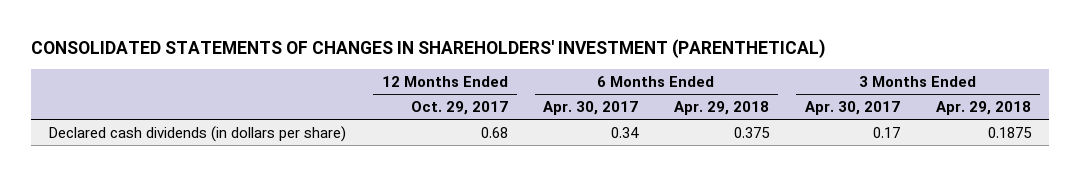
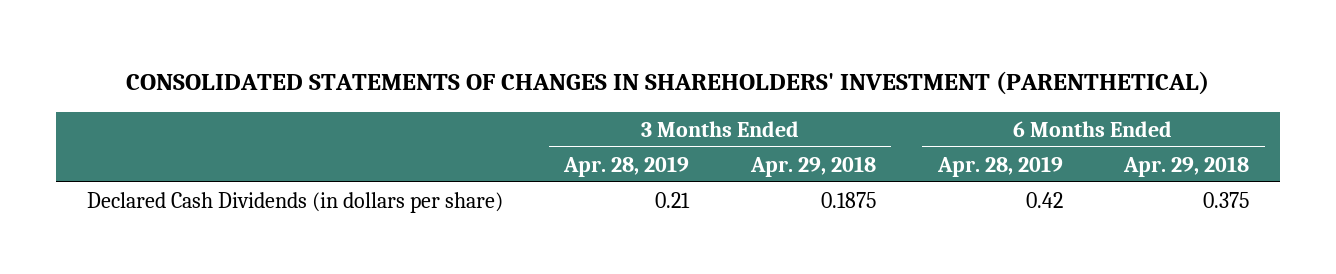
- | 12 Months Ended Oct. 29, 2017 | 6 Months Ended Apr. 30, 2017 | 6 Months Ended Apr. 29, 2018 | 3 Months Ended Apr. 30, 2017 | 3 Months Ended Apr. 29, 2018
+ | 3 Months Ended Apr. 28, 2019 | 3 Months Ended Apr. 29, 2018 | 6 Months Ended Apr. 28, 2019 | 6 Months Ended Apr. 29, 2018
- Declared cash dividends (in dollars per share) | 0.68 | 0.34 | 0.375 | 0.17 | 0.1875
+ Declared Cash Dividends (in dollars per share) | 0.21 | 0.1875 | 0.42 | 0.375

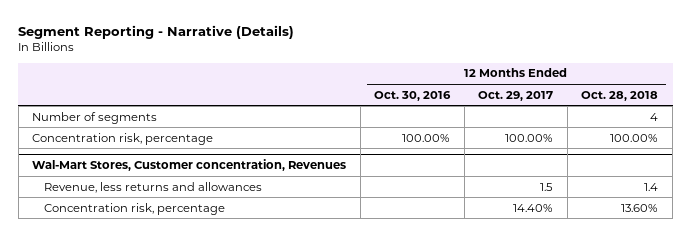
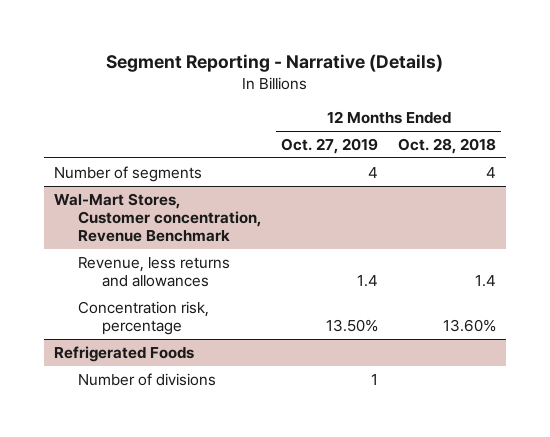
- | 12 Months Ended Oct. 30, 2016 | 12 Months Ended Oct. 29, 2017 | 12 Months Ended Oct. 28, 2018
+ | 12 Months Ended Oct. 27, 2019 | 12 Months Ended Oct. 28, 2018
- Concentration risk, percentage | 100.00% | 100.00% | 100.00%
- Wal-Mart Stores, Customer concentration, Revenues
+ Wal-Mart Stores, Customer concentration, Revenue Benchmark
+ Refrigerated Foods
+ Number of divisions | 1 |

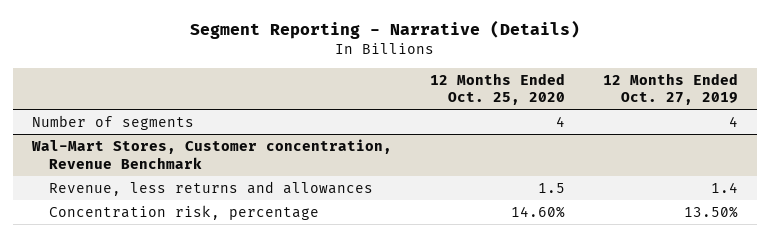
- | 12 Months Ended Oct. 27, 2019 | 12 Months Ended Oct. 28, 2018
+ | 12 Months Ended Oct. 25, 2020 | 12 Months Ended Oct. 27, 2019
- Refrigerated Foods
- Number of divisions | 1 |

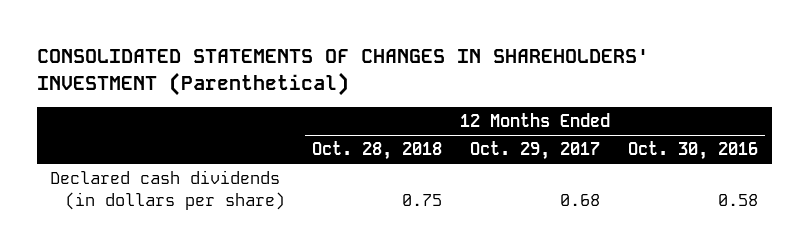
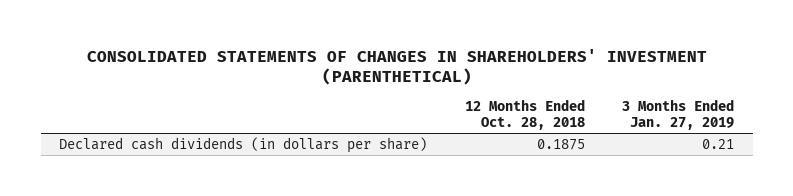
- CONSOLIDATED STATEMENTS OF CHANGES IN SHAREHOLDERS' INVESTMENT (Parenthetical)
+ CONSOLIDATED STATEMENTS OF CHANGES IN SHAREHOLDERS' INVESTMENT (PARENTHETICAL)
- | 12 Months Ended Oct. 28, 2018 | 12 Months Ended Oct. 29, 2017 | 12 Months Ended Oct. 30, 2016
+ | 12 Months Ended Oct. 28, 2018 | 3 Months Ended Jan. 27, 2019
- Declared cash dividends (in dollars per share) | 0.75 | 0.68 | 0.58
+ Declared cash dividends (in dollars per share) | 0.1875 | 0.21

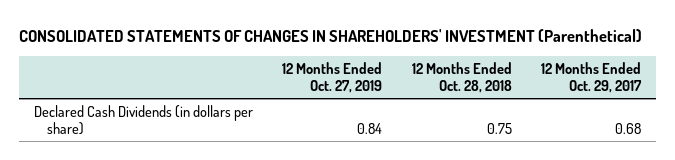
- CONSOLIDATED STATEMENTS OF CHANGES IN SHAREHOLDERS' INVESTMENT (PARENTHETICAL)
+ CONSOLIDATED STATEMENTS OF CHANGES IN SHAREHOLDERS' INVESTMENT (Parenthetical)
- | 12 Months Ended Oct. 28, 2018 | 3 Months Ended Jan. 27, 2019
+ | 12 Months Ended Oct. 27, 2019 | 12 Months Ended Oct. 28, 2018 | 12 Months Ended Oct. 29, 2017
- Declared cash dividends (in dollars per share) | 0.1875 | 0.21
+ Declared Cash Dividends (in dollars per share) | 0.84 | 0.75 | 0.68

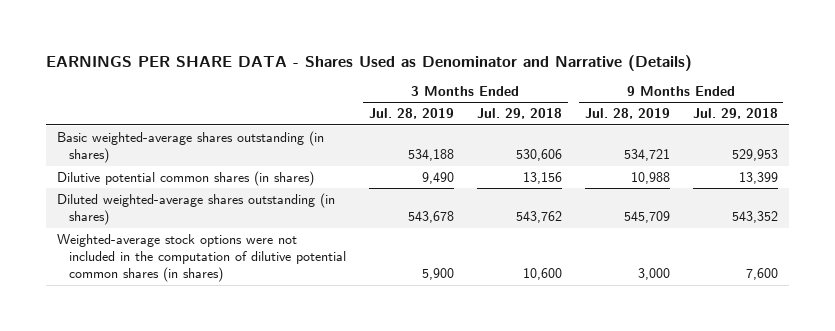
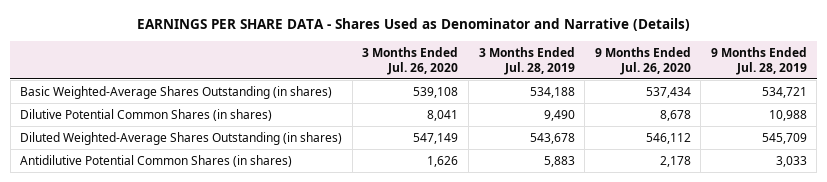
- | 3 Months Ended Jul. 28, 2019 | 3 Months Ended Jul. 29, 2018 | 9 Months Ended Jul. 28, 2019 | 9 Months Ended Jul. 29, 2018
+ | 3 Months Ended Jul. 26, 2020 | 3 Months Ended Jul. 28, 2019 | 9 Months Ended Jul. 26, 2020 | 9 Months Ended Jul. 28, 2019
- Basic weighted-average shares outstanding (in shares) | 534,188 | 530,606 | 534,721 | 529,953
- Dilutive potential common shares (in shares) | 9,490 | 13,156 | 10,988 | 13,399
- Diluted weighted-average shares outstanding (in shares) | 543,678 | 543,762 | 545,709 | 543,352
- Weighted-average stock options were not included in the computation of dilutive potential common shares (in shares) | 5,900 | 10,600 | 3,000 | 7,600
+ Basic Weighted-Average Shares Outstanding (in shares) | 539,108 | 534,188 | 537,434 | 534,721
+ Dilutive Potential Common Shares (in shares) | 8,041 | 9,490 | 8,678 | 10,988
+ Diluted Weighted-Average Shares Outstanding (in shares) | 547,149 | 543,678 | 546,112 | 545,709
+ Antidilutive Potential Common Shares (in shares) | 1,626 | 5,883 | 2,178 | 3,033

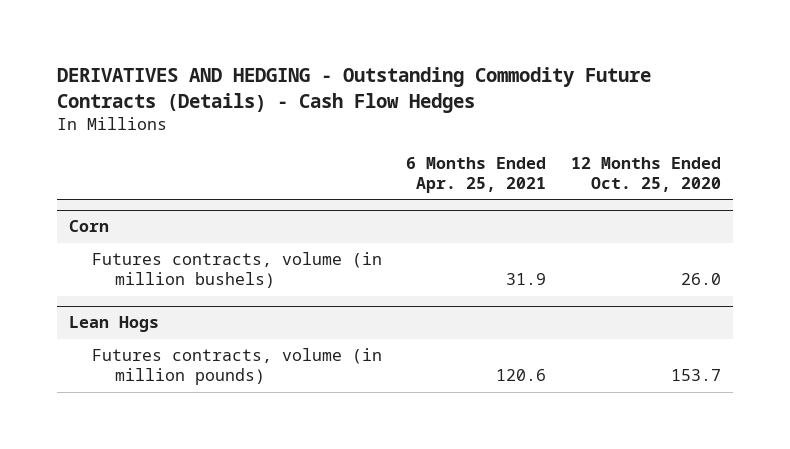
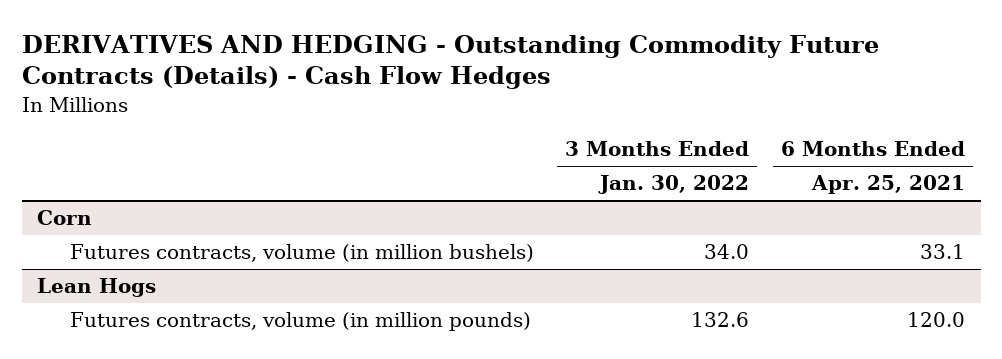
- | 6 Months Ended Apr. 25, 2021 | 12 Months Ended Oct. 25, 2020
+ | 3 Months Ended Jan. 30, 2022 | 6 Months Ended Apr. 25, 2021
@ Corn
- Futures contracts, volume (in million bushels) | 31.9 | 26.0
+ Futures contracts, volume (in million bushels) | 34.0 | 33.1
@ Lean Hogs
- Futures contracts, volume (in million pounds) | 120.6 | 153.7
+ Futures contracts, volume (in million pounds) | 132.6 | 120.0

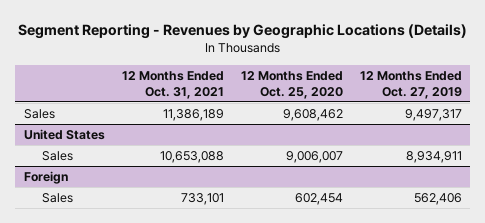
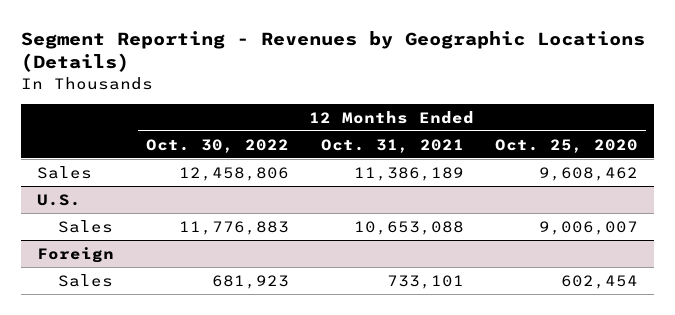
- | 12 Months Ended Oct. 31, 2021 | 12 Months Ended Oct. 25, 2020 | 12 Months Ended Oct. 27, 2019
+ | 12 Months Ended Oct. 30, 2022 | 12 Months Ended Oct. 31, 2021 | 12 Months Ended Oct. 25, 2020
- United States
+ U.S.

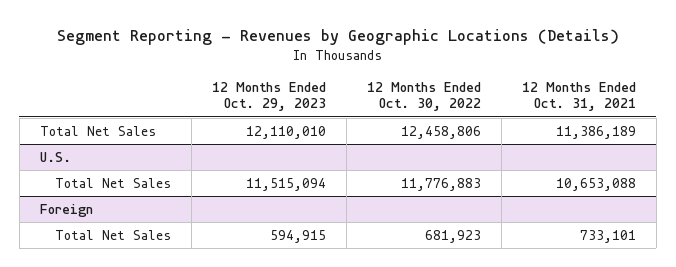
- | 12 Months Ended Oct. 30, 2022 | 12 Months Ended Oct. 31, 2021 | 12 Months Ended Oct. 25, 2020
+ | 12 Months Ended Oct. 29, 2023 | 12 Months Ended Oct. 30, 2022 | 12 Months Ended Oct. 31, 2021
- Sales | 12,458,806 | 11,386,189 | 9,608,462
+ Total Net Sales | 12,110,010 | 12,458,806 | 11,386,189
@ U.S.
- Sales | 11,776,883 | 10,653,088 | 9,006,007
+ Total Net Sales | 11,515,094 | 11,776,883 | 10,653,088
@ Foreign
- Sales | 681,923 | 733,101 | 602,454
+ Total Net Sales | 594,915 | 681,923 | 733,101

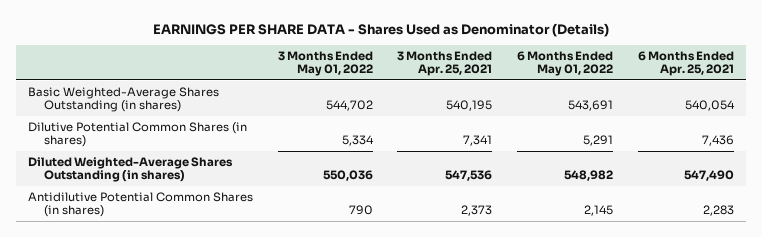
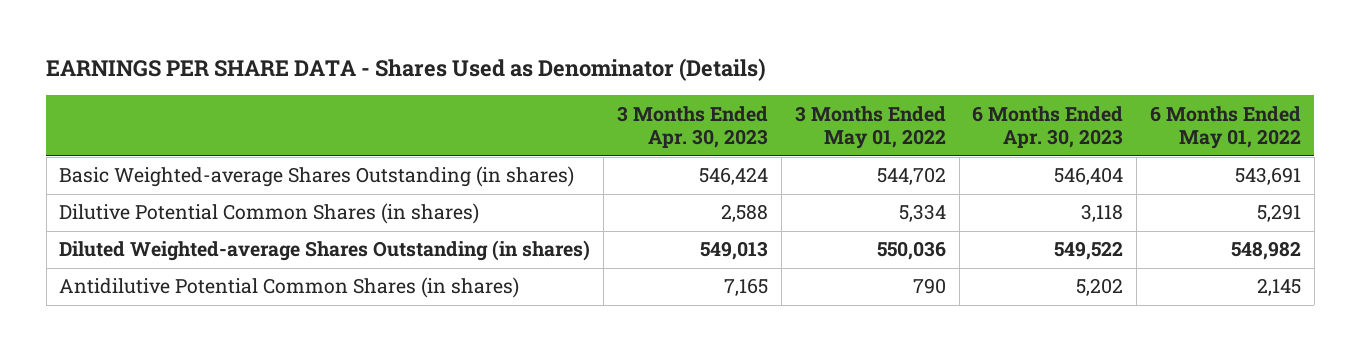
- | 3 Months Ended May 01, 2022 | 3 Months Ended Apr. 25, 2021 | 6 Months Ended May 01, 2022 | 6 Months Ended Apr. 25, 2021
+ | 3 Months Ended Apr. 30, 2023 | 3 Months Ended May 01, 2022 | 6 Months Ended Apr. 30, 2023 | 6 Months Ended May 01, 2022
- Basic Weighted-Average Shares Outstanding (in shares) | 544,702 | 540,195 | 543,691 | 540,054
+ Basic Weighted-average Shares Outstanding (in shares) | 546,424 | 544,702 | 546,404 | 543,691
- Diluted Weighted-Average Shares Outstanding (in shares) | 550,036 | 547,536 | 548,982 | 547,490
+ Diluted Weighted-average Shares Outstanding (in shares) | 549,013 | 550,036 | 549,522 | 548,982

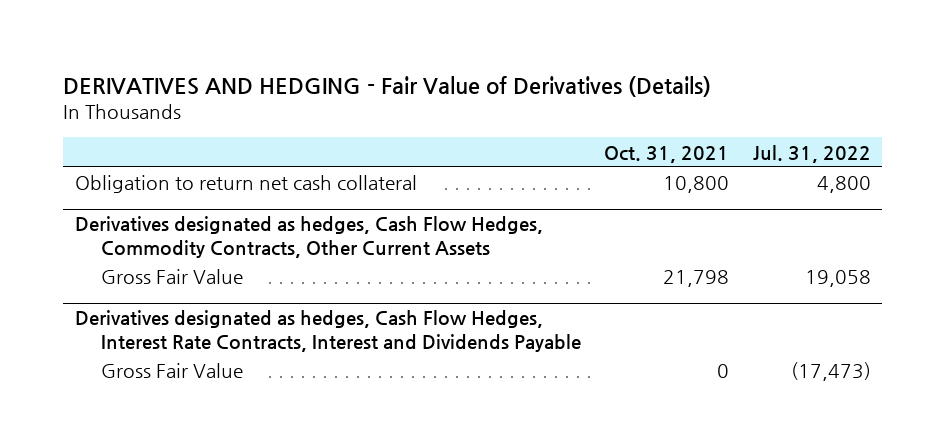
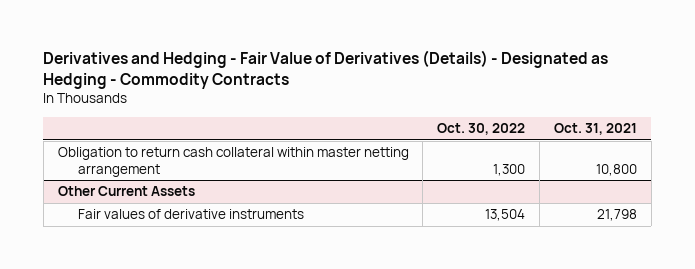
- DERIVATIVES AND HEDGING - Fair Value of Derivatives (Details)
+ Derivatives and Hedging - Fair Value of Derivatives (Details) - Designated as Hedging - Commodity Contracts
- | Oct. 31, 2021 | Jul. 31, 2022
+ | Oct. 30, 2022 | Oct. 31, 2021
- Obligation to return net cash collateral | 10,800 | 4,800
- Derivatives designated as hedges, Cash Flow Hedges, Commodity Contracts, Other Current Assets
- Gross Fair Value | 21,798 | 19,058
- Derivatives designated as hedges, Cash Flow Hedges, Interest Rate Contracts, Interest and Dividends Payable
- Gross Fair Value | 0 | (17,473)
+ Obligation to return cash collateral within master netting arrangement | 1,300 | 10,800
+ Other Current Assets
+ Fair values of derivative instruments | 13,504 | 21,798

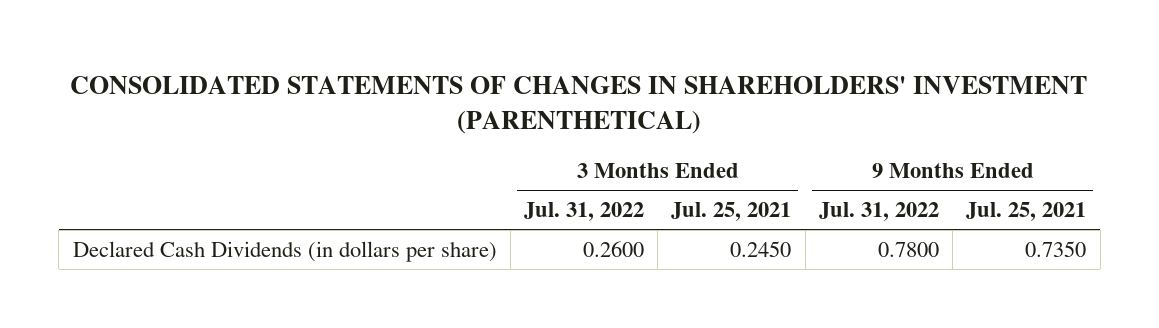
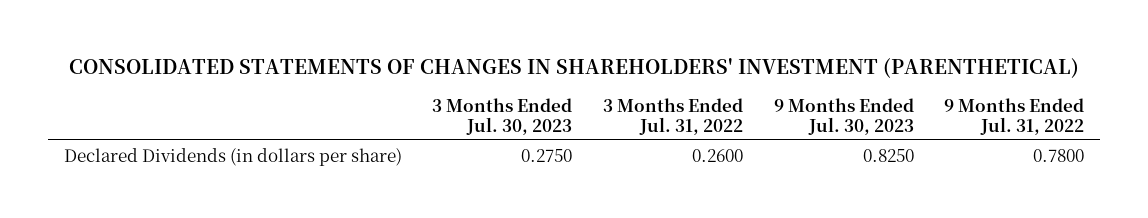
- | 3 Months Ended Jul. 31, 2022 | 3 Months Ended Jul. 25, 2021 | 9 Months Ended Jul. 31, 2022 | 9 Months Ended Jul. 25, 2021
+ | 3 Months Ended Jul. 30, 2023 | 3 Months Ended Jul. 31, 2022 | 9 Months Ended Jul. 30, 2023 | 9 Months Ended Jul. 31, 2022
- Declared Cash Dividends (in dollars per share) | 0.2600 | 0.2450 | 0.7800 | 0.7350
+ Declared Dividends (in dollars per share) | 0.2750 | 0.2600 | 0.8250 | 0.7800

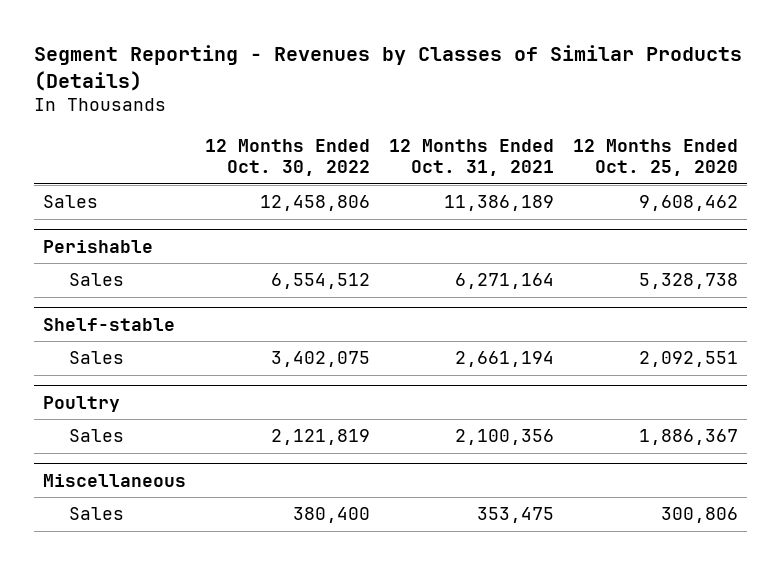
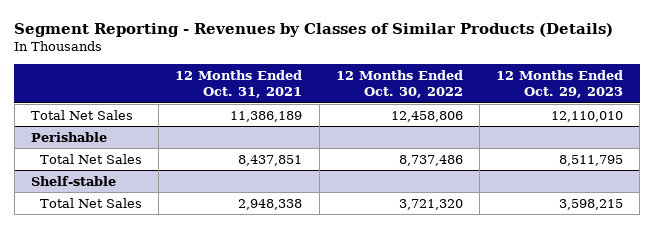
- | 12 Months Ended Oct. 30, 2022 | 12 Months Ended Oct. 31, 2021 | 12 Months Ended Oct. 25, 2020
+ | 12 Months Ended Oct. 31, 2021 | 12 Months Ended Oct. 30, 2022 | 12 Months Ended Oct. 29, 2023
- Sales | 12,458,806 | 11,386,189 | 9,608,462
+ Total Net Sales | 11,386,189 | 12,458,806 | 12,110,010
@ Perishable
- Sales | 6,554,512 | 6,271,164 | 5,328,738
+ Total Net Sales | 8,437,851 | 8,737,486 | 8,511,795
@ Shelf-stable
- Sales | 3,402,075 | 2,661,194 | 2,092,551
- Poultry
- Sales | 2,121,819 | 2,100,356 | 1,886,367
- Miscellaneous
- Sales | 380,400 | 353,475 | 300,806
@ Shelf-stable
+ Total Net Sales | 2,948,338 | 3,721,320 | 3,598,215

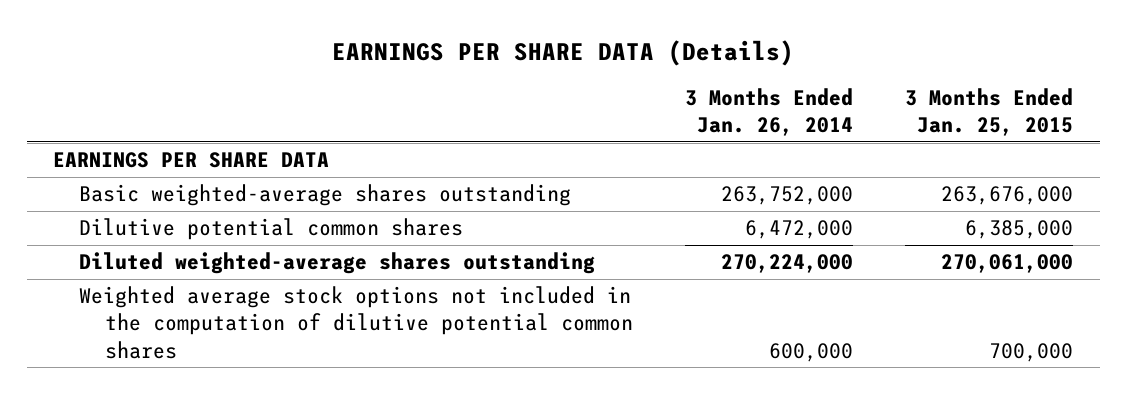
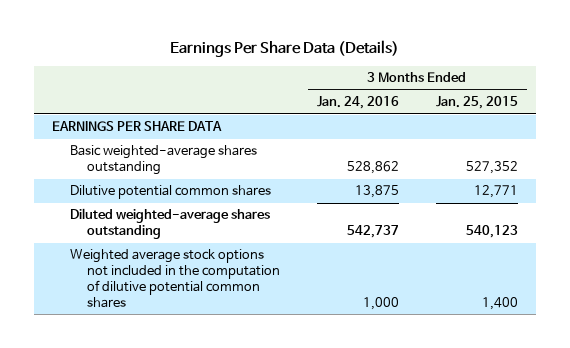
- EARNINGS PER SHARE DATA (Details)
+ Earnings Per Share Data (Details)
- | 3 Months Ended Jan. 26, 2014 | 3 Months Ended Jan. 25, 2015
+ | 3 Months Ended Jan. 24, 2016 | 3 Months Ended Jan. 25, 2015
- Basic weighted-average shares outstanding | 263,752,000 | 263,676,000
- Dilutive potential common shares | 6,472,000 | 6,385,000
- Diluted weighted-average shares outstanding | 270,224,000 | 270,061,000
- Weighted average stock options not included in the computation of dilutive potential common shares | 600,000 | 700,000
+ Basic weighted-average shares outstanding | 528,862 | 527,352
+ Dilutive potential common shares | 13,875 | 12,771
+ Diluted weighted-average shares outstanding | 542,737 | 540,123
+ Weighted average stock options not included in the computation of dilutive potential common shares | 1,000 | 1,400

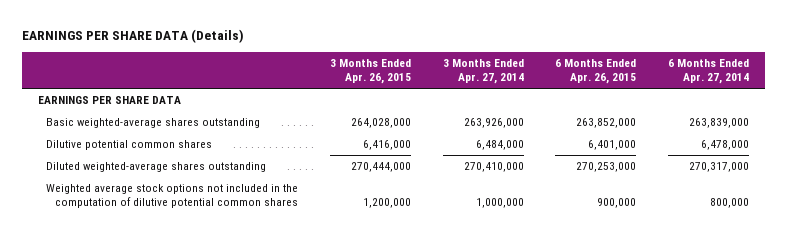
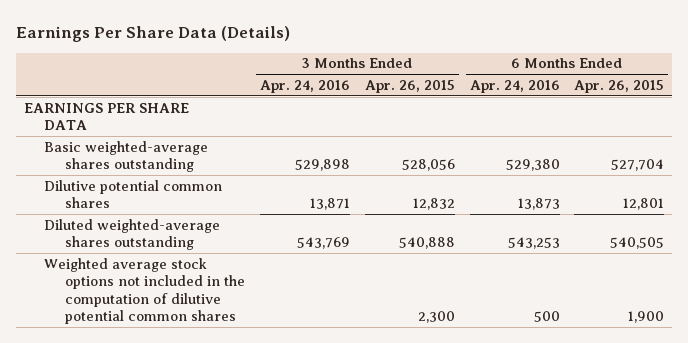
- EARNINGS PER SHARE DATA (Details)
+ Earnings Per Share Data (Details)
- | 3 Months Ended Apr. 26, 2015 | 3 Months Ended Apr. 27, 2014 | 6 Months Ended Apr. 26, 2015 | 6 Months Ended Apr. 27, 2014
+ | 3 Months Ended Apr. 24, 2016 | 3 Months Ended Apr. 26, 2015 | 6 Months Ended Apr. 24, 2016 | 6 Months Ended Apr. 26, 2015
- Basic weighted-average shares outstanding | 264,028,000 | 263,926,000 | 263,852,000 | 263,839,000
- Dilutive potential common shares | 6,416,000 | 6,484,000 | 6,401,000 | 6,478,000
- Diluted weighted-average shares outstanding | 270,444,000 | 270,410,000 | 270,253,000 | 270,317,000
- Weighted average stock options not included in the computation of dilutive potential common shares | 1,200,000 | 1,000,000 | 900,000 | 800,000
+ Basic weighted-average shares outstanding | 529,898 | 528,056 | 529,380 | 527,704
+ Dilutive potential common shares | 13,871 | 12,832 | 13,873 | 12,801
+ Diluted weighted-average shares outstanding | 543,769 | 540,888 | 543,253 | 540,505
+ Weighted average stock options not included in the computation of dilutive potential common shares | | 2,300 | 500 | 1,900

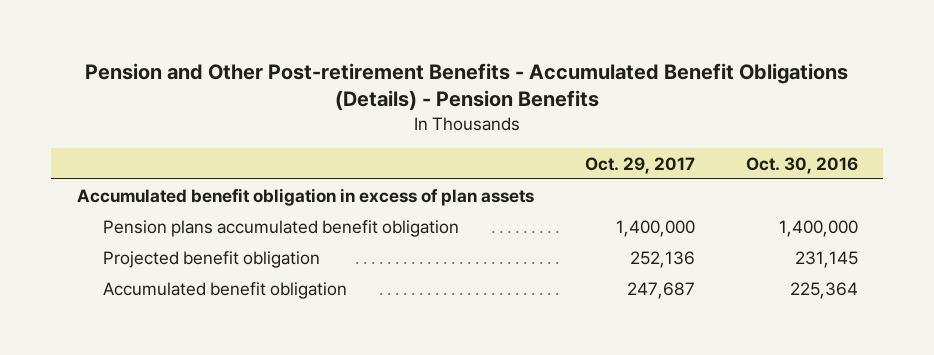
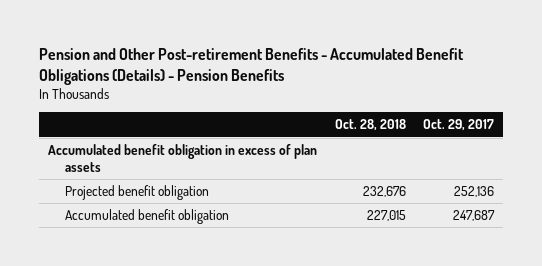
- | Oct. 29, 2017 | Oct. 30, 2016
+ | Oct. 28, 2018 | Oct. 29, 2017
- Pension plans accumulated benefit obligation | 1,400,000 | 1,400,000

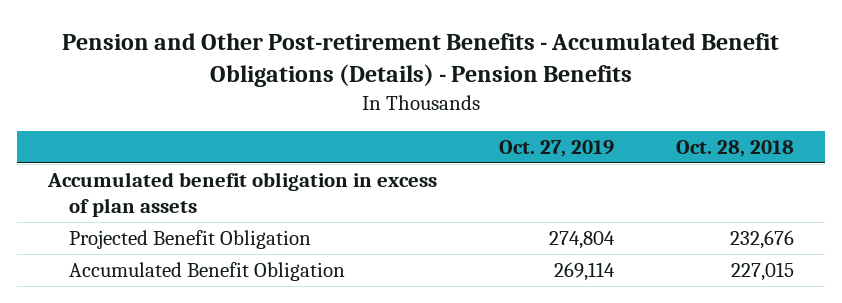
- | Oct. 28, 2018 | Oct. 29, 2017
+ | Oct. 27, 2019 | Oct. 28, 2018
- Projected benefit obligation | 232,676 | 252,136
- Accumulated benefit obligation | 227,015 | 247,687
+ Projected Benefit Obligation | 274,804 | 232,676
+ Accumulated Benefit Obligation | 269,114 | 227,015

